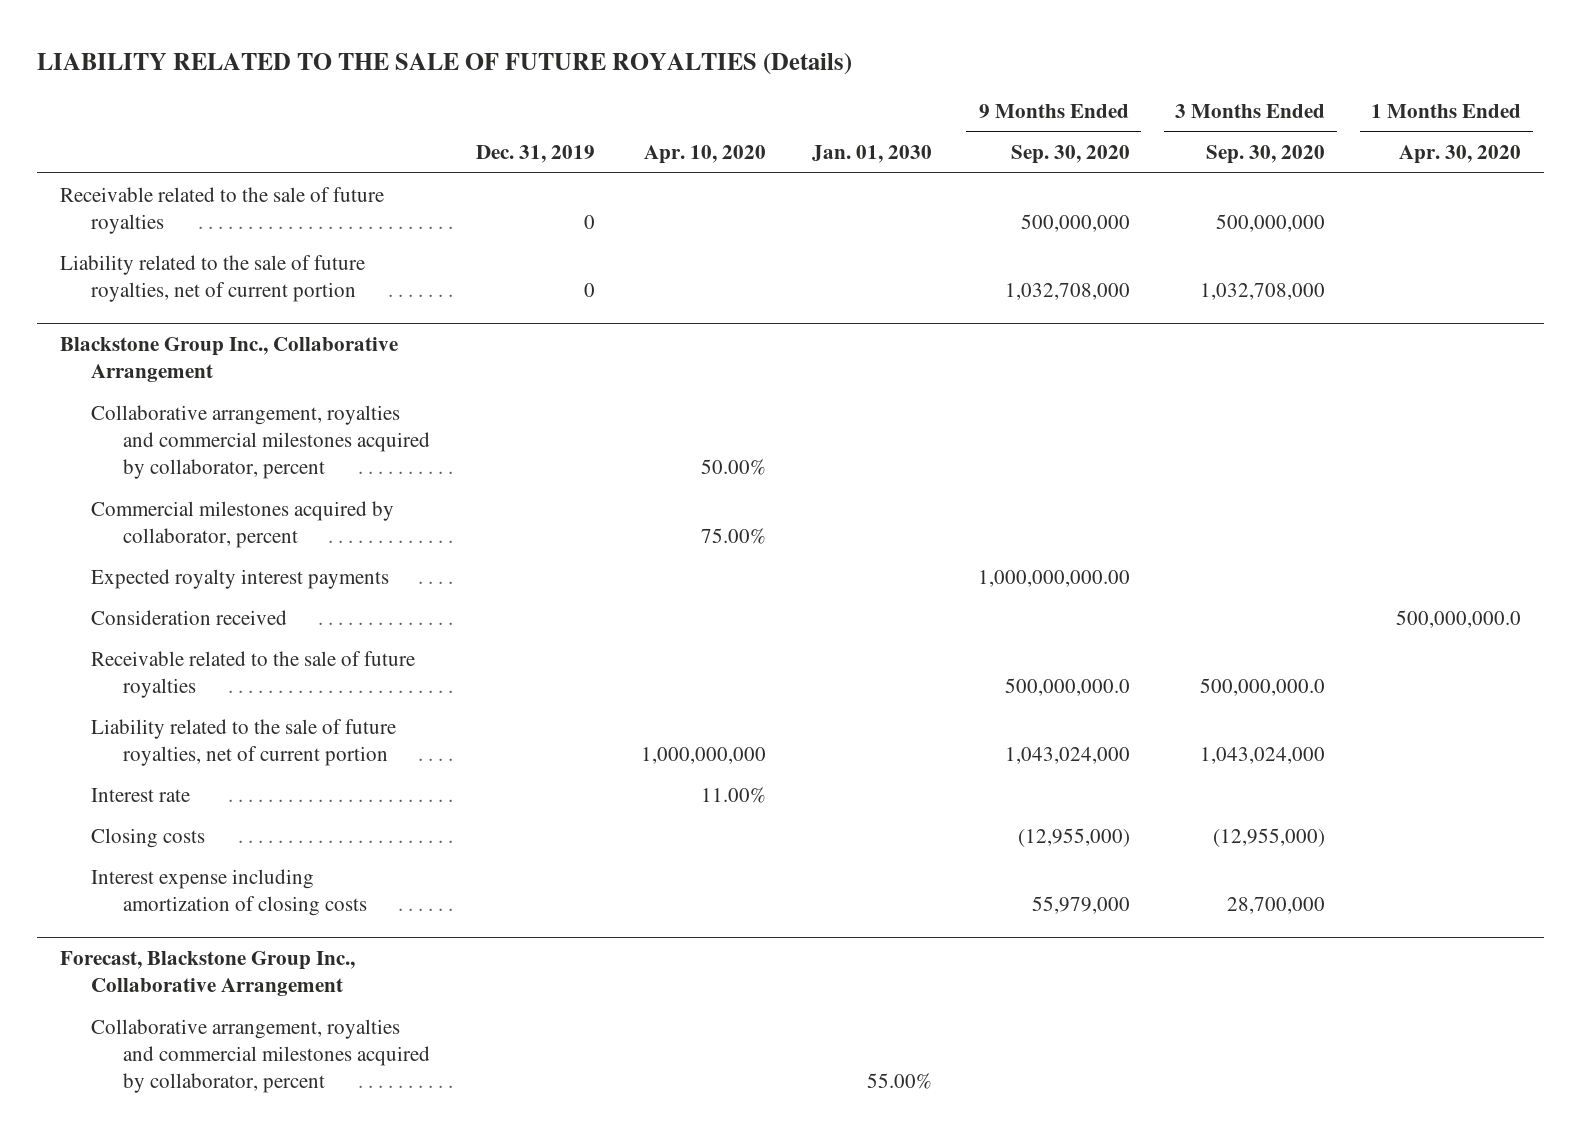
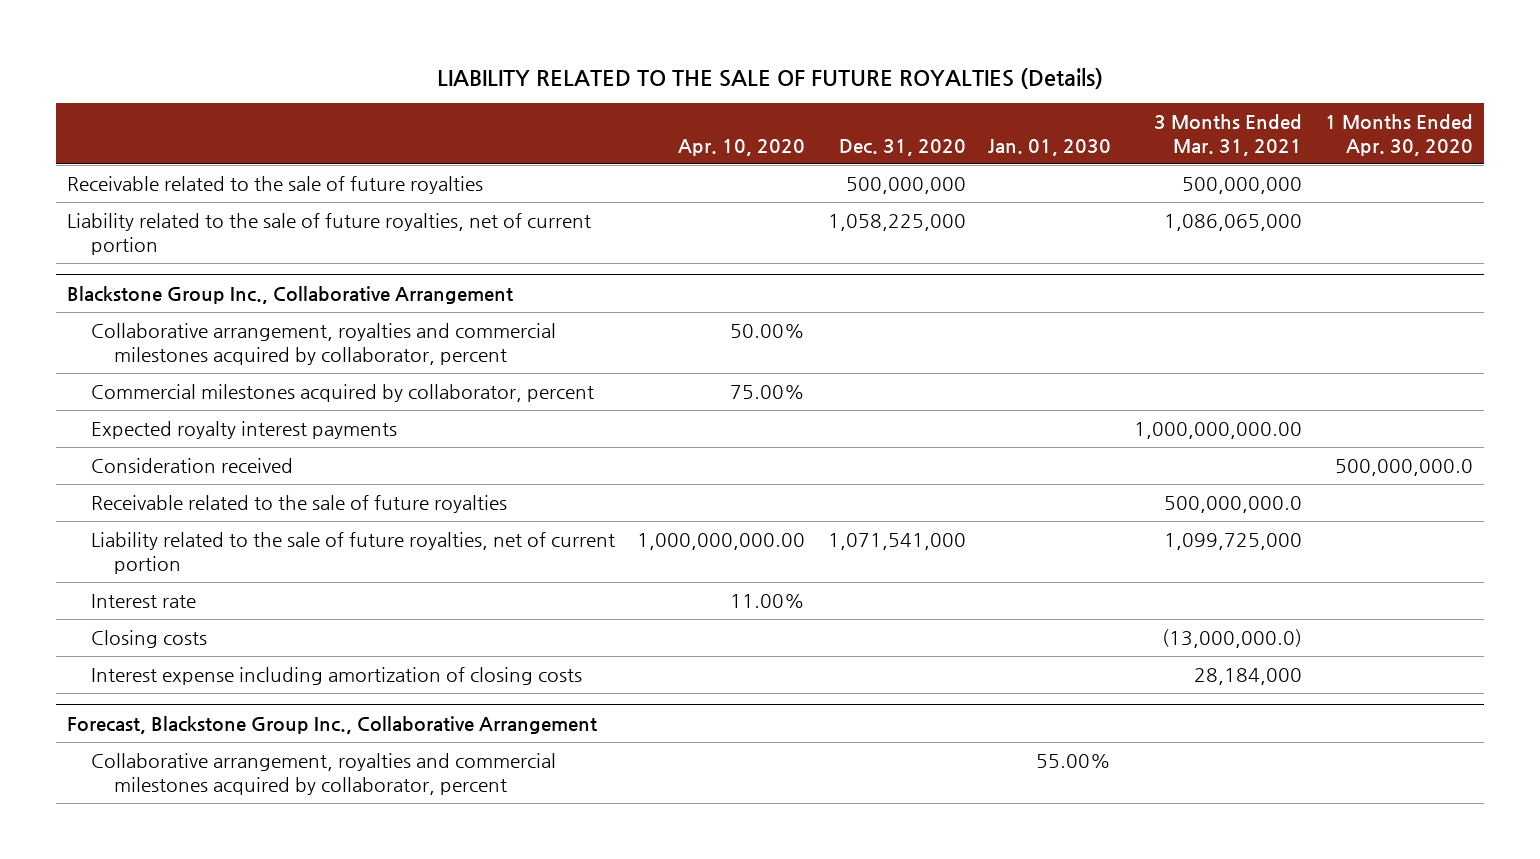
- | Dec. 31, 2019 | Apr. 10, 2020 | Jan. 01, 2030 | 9 Months Ended Sep. 30, 2020 | 3 Months Ended Sep. 30, 2020 | 1 Months Ended Apr. 30, 2020
+ | Apr. 10, 2020 | Dec. 31, 2020 | Jan. 01, 2030 | 3 Months Ended Mar. 31, 2021 | 1 Months Ended Apr. 30, 2020
@ Blackstone Group Inc., Collaborative Arrangement
- Liability related to the sale of future royalties, net of current portion | | 1,000,000,000 | | 1,043,024,000 | 1,043,024,000 |
+ Liability related to the sale of future royalties, net of current portion | 1,000,000,000.00 | 1,071,541,000 | | 1,099,725,000 |

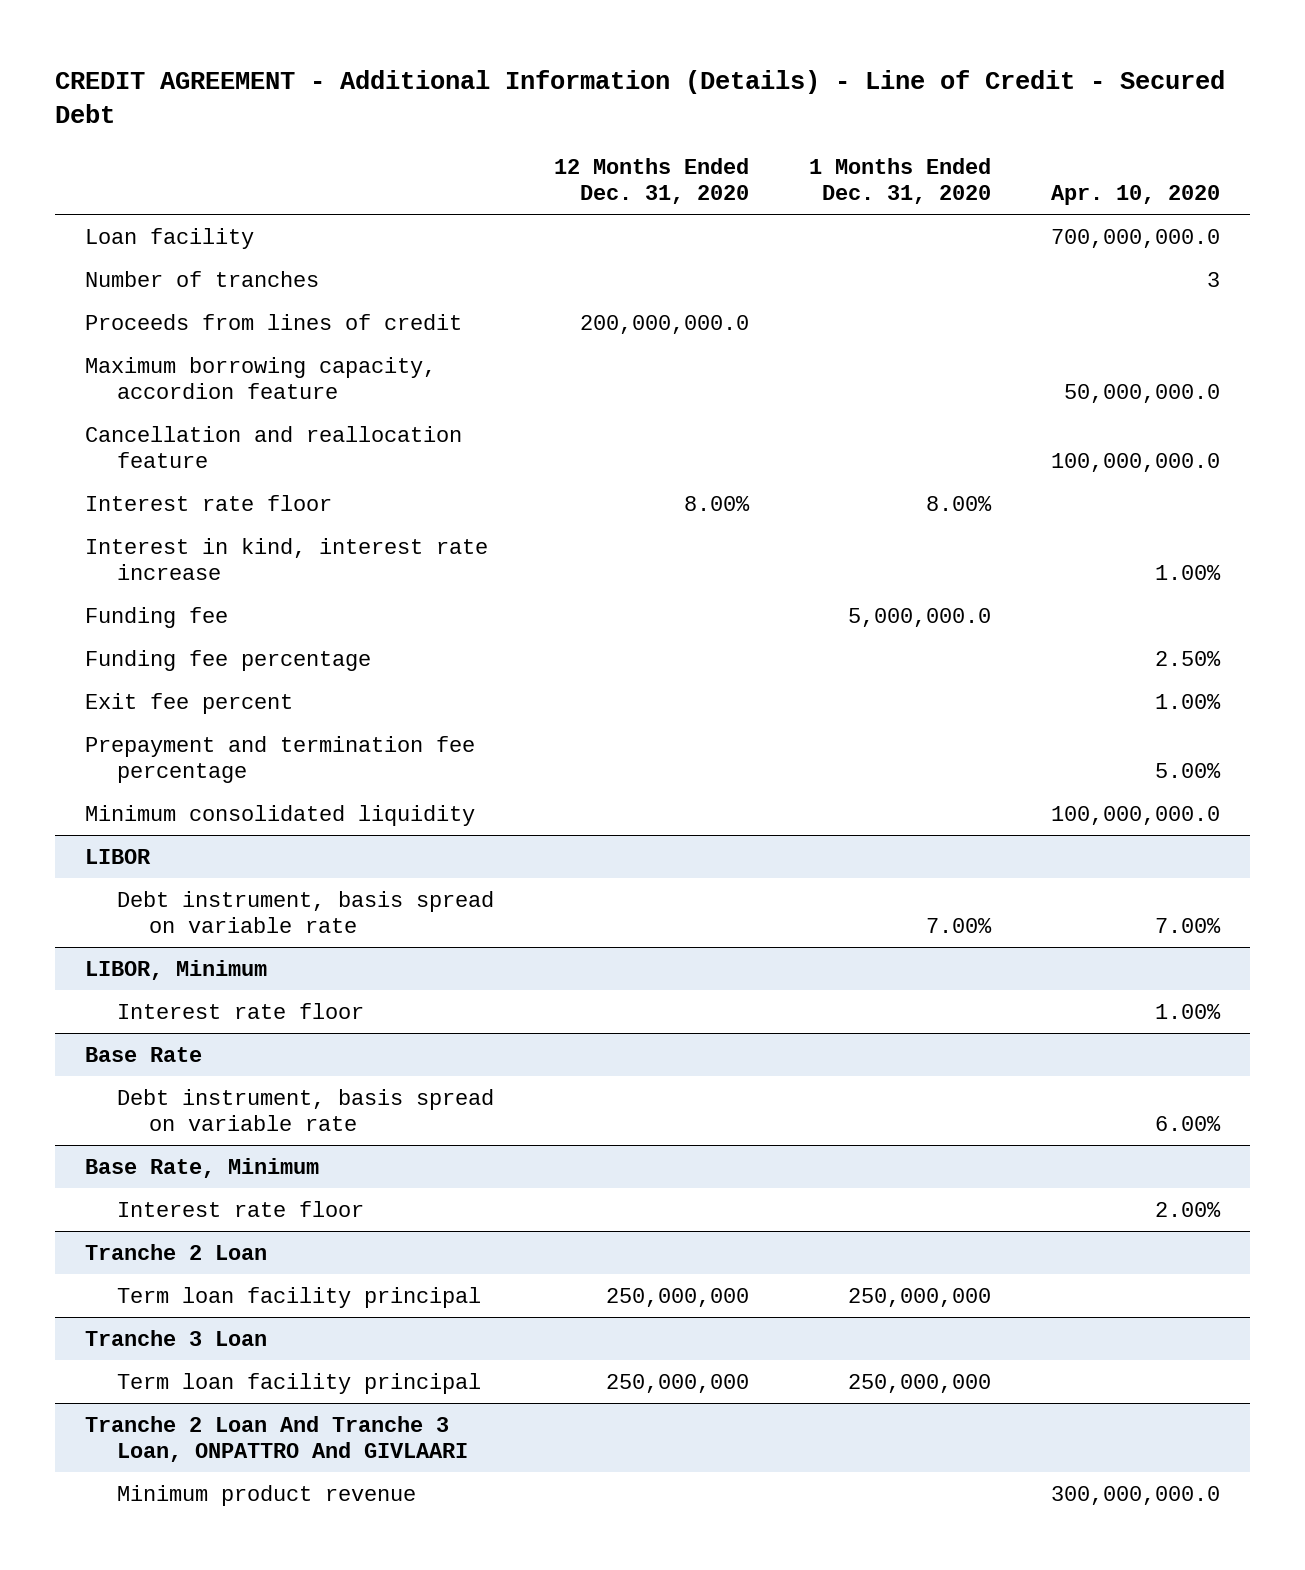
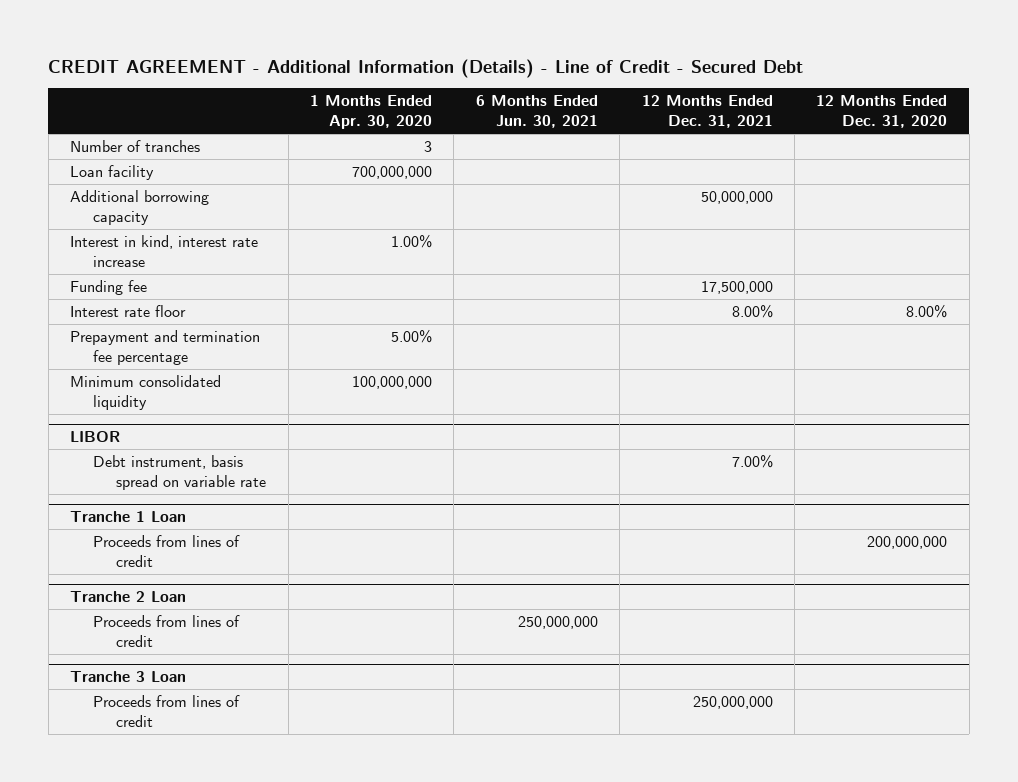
- | 12 Months Ended Dec. 31, 2020 | 1 Months Ended Dec. 31, 2020 | Apr. 10, 2020
+ | 1 Months Ended Apr. 30, 2020 | 6 Months Ended Jun. 30, 2021 | 12 Months Ended Dec. 31, 2021 | 12 Months Ended Dec. 31, 2020
- Proceeds from lines of credit | 200,000,000.0 | |
- Maximum borrowing capacity, accordion feature | | | 50,000,000.0
- Cancellation and reallocation feature | | | 100,000,000.0
moved down: Loan facility | 700,000,000 | | |
+ Additional borrowing capacity | | | 50,000,000 |
- Funding fee percentage | | | 2.50%
- Exit fee percent | | | 1.00%
moved down: Interest rate floor | | | 8.00% | 8.00%
- LIBOR, Minimum
- Interest rate floor | | | 1.00%
- Base Rate
- Debt instrument, basis spread on variable rate | | | 6.00%
- Base Rate, Minimum
- Interest rate floor | | | 2.00%
+ Tranche 1 Loan
+ Proceeds from lines of credit | | | | 200,000,000
@ Tranche 2 Loan
- Term loan facility principal | 250,000,000 | 250,000,000 |
+ Proceeds from lines of credit | | 250,000,000 | |
@ Tranche 3 Loan
- Term loan facility principal | 250,000,000 | 250,000,000 |
- Tranche 2 Loan And Tranche 3 Loan, ONPATTRO And GIVLAARI
- Minimum product revenue | | | 300,000,000.0
@ Tranche 3 Loan
+ Proceeds from lines of credit | | | 250,000,000 |

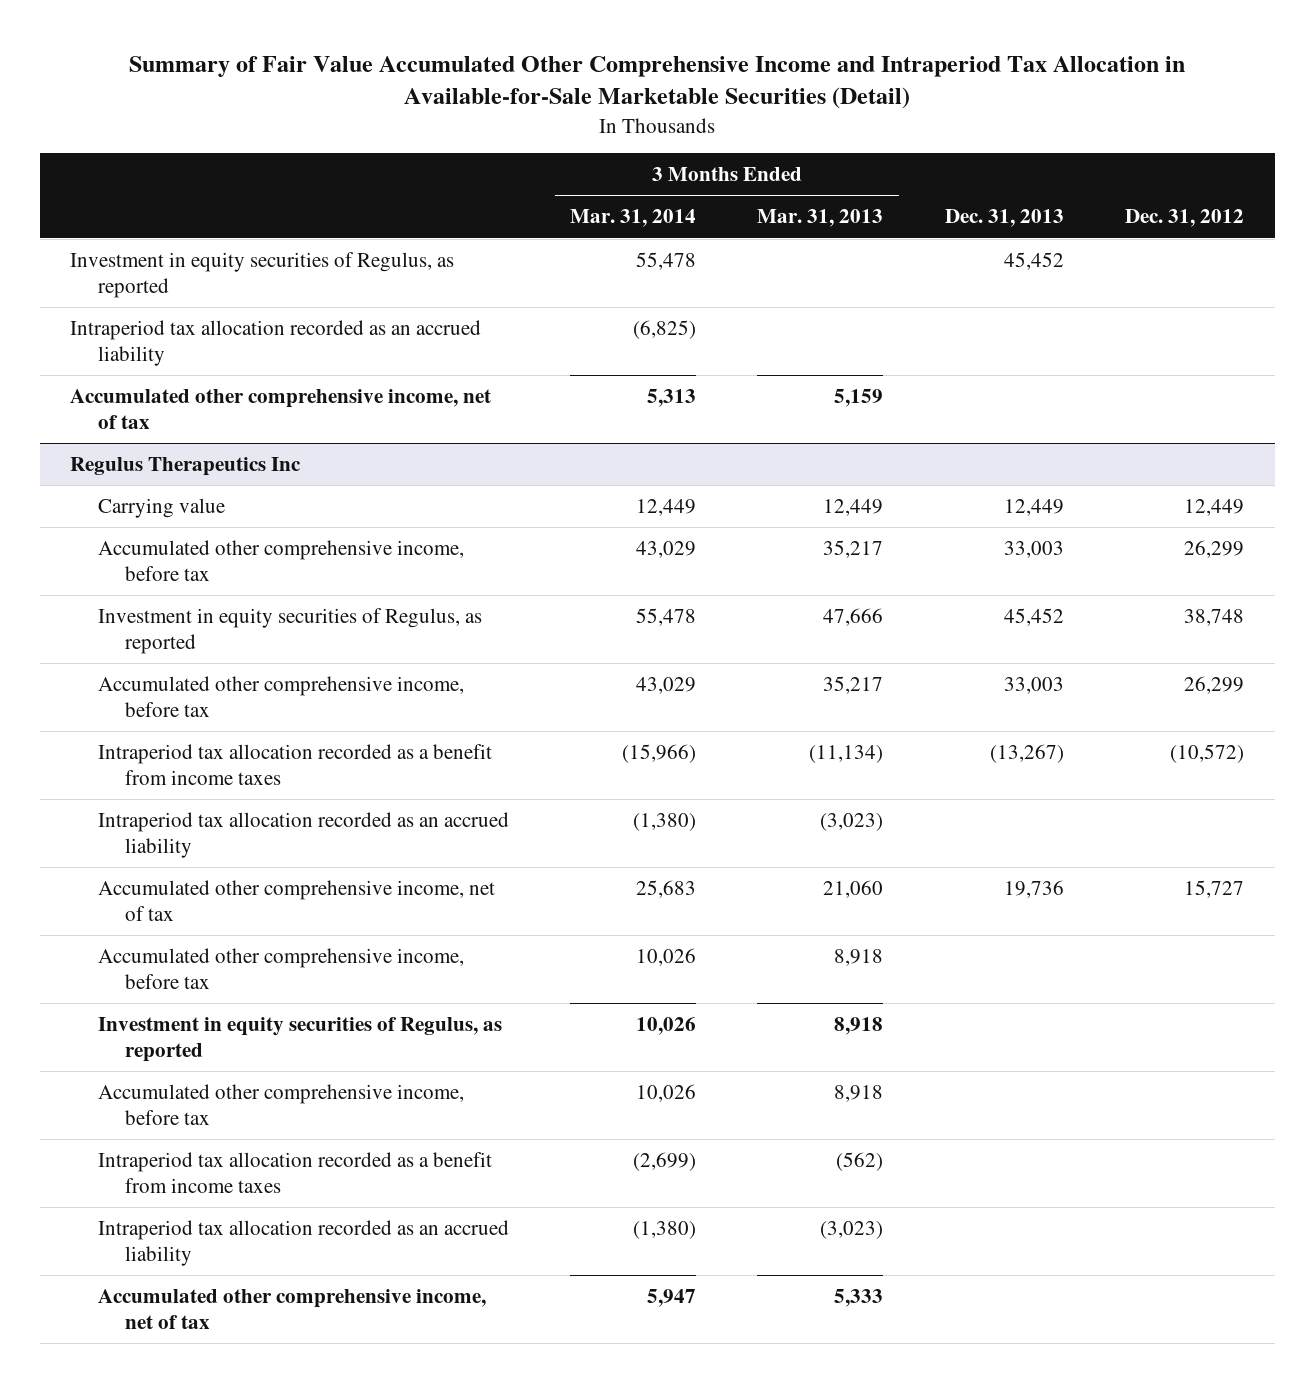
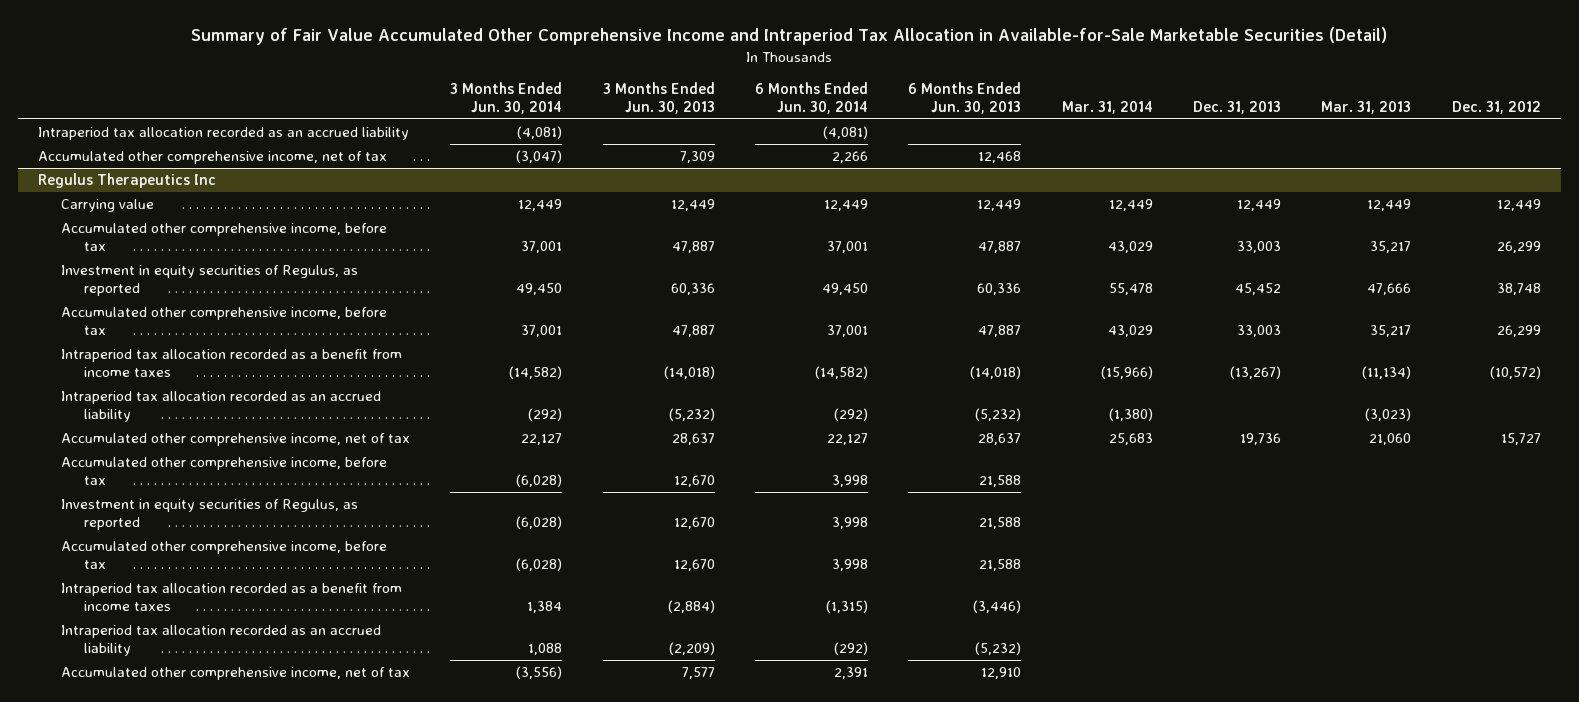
- | 3 Months Ended Mar. 31, 2014 | 3 Months Ended Mar. 31, 2013 | Dec. 31, 2013 | Dec. 31, 2012
+ | 3 Months Ended Jun. 30, 2014 | 3 Months Ended Jun. 30, 2013 | 6 Months Ended Jun. 30, 2014 | 6 Months Ended Jun. 30, 2013 | Mar. 31, 2014 | Dec. 31, 2013 | Mar. 31, 2013 | Dec. 31, 2012
- Investment in equity securities of Regulus, as reported | 55,478 | | 45,452 |

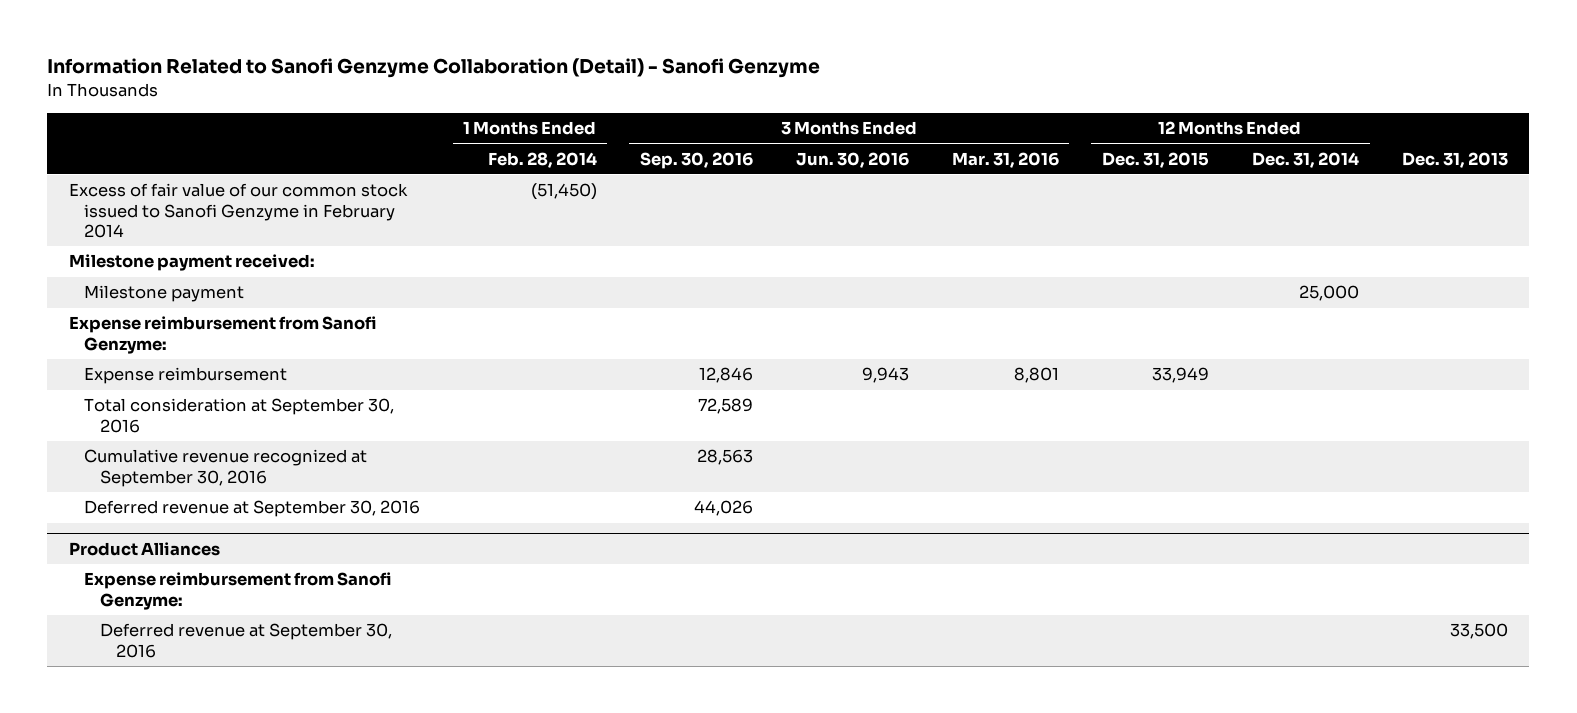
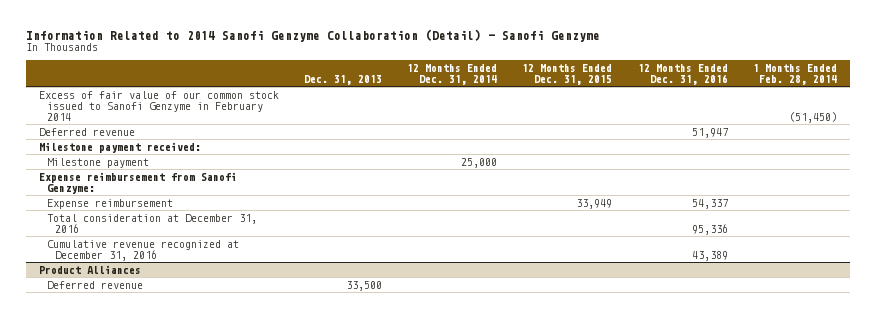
- Information Related to Sanofi Genzyme Collaboration (Detail) - Sanofi Genzyme
+ Information Related to 2014 Sanofi Genzyme Collaboration (Detail) - Sanofi Genzyme
- | 1 Months Ended Feb. 28, 2014 | 3 Months Ended Sep. 30, 2016 | 3 Months Ended Jun. 30, 2016 | 3 Months Ended Mar. 31, 2016 | 12 Months Ended Dec. 31, 2015 | 12 Months Ended Dec. 31, 2014 | Dec. 31, 2013
+ | Dec. 31, 2013 | 12 Months Ended Dec. 31, 2014 | 12 Months Ended Dec. 31, 2015 | 12 Months Ended Dec. 31, 2016 | 1 Months Ended Feb. 28, 2014
+ Deferred revenue | | | | 51,947 |
- Total consideration at September 30, 2016 | | 72,589 | | | | |
- Cumulative revenue recognized at September 30, 2016 | | 28,563 | | | | |
- Deferred revenue at September 30, 2016 | | 44,026 | | | | |
+ Total consideration at December 31, 2016 | | | | 95,336 |
+ Cumulative revenue recognized at December 31, 2016 | | | | 43,389 |
@ Product Alliances
- Expense reimbursement from Sanofi Genzyme:
- Deferred revenue at September 30, 2016 | | | | | | | 33,500
+ Deferred revenue | 33,500 | | | |

